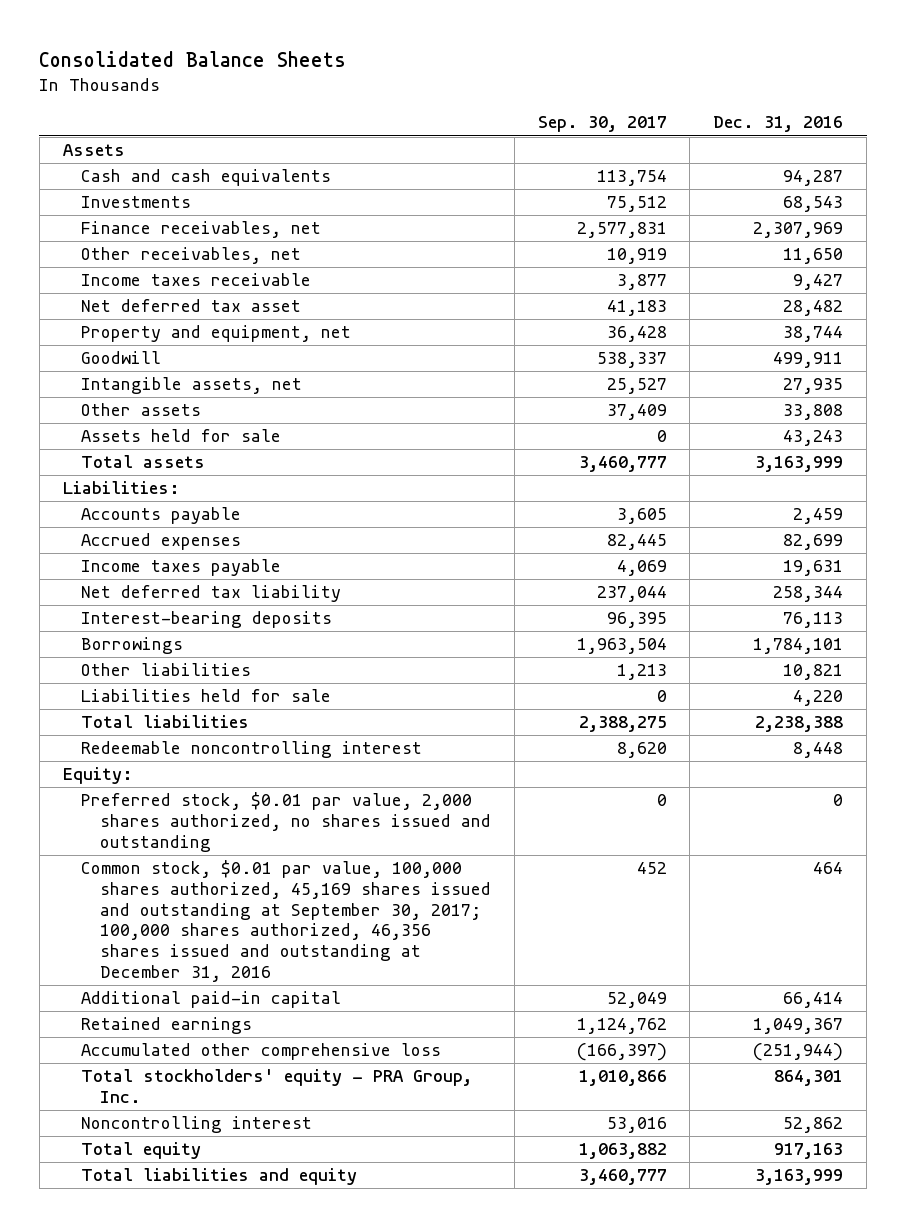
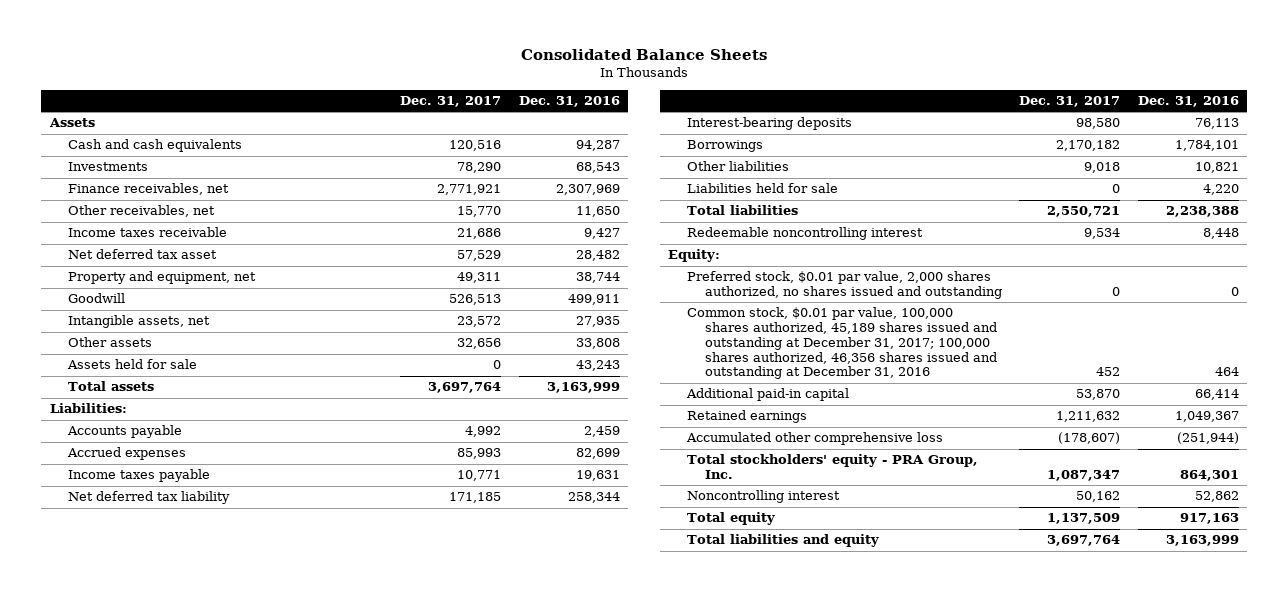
- | Sep. 30, 2017 | Dec. 31, 2016
+ | Dec. 31, 2017 | Dec. 31, 2016
- Common stock, $0.01 par value, 100,000 shares authorized, 45,169 shares issued and outstanding at September 30, 2017; 100,000 shares authorized, 46,356 shares issued and outstanding at December 31, 2016 | 452 | 464
+ Common stock, $0.01 par value, 100,000 shares authorized, 45,189 shares issued and outstanding at December 31, 2017; 100,000 shares authorized, 46,356 shares issued and outstanding at December 31, 2016 | 452 | 464

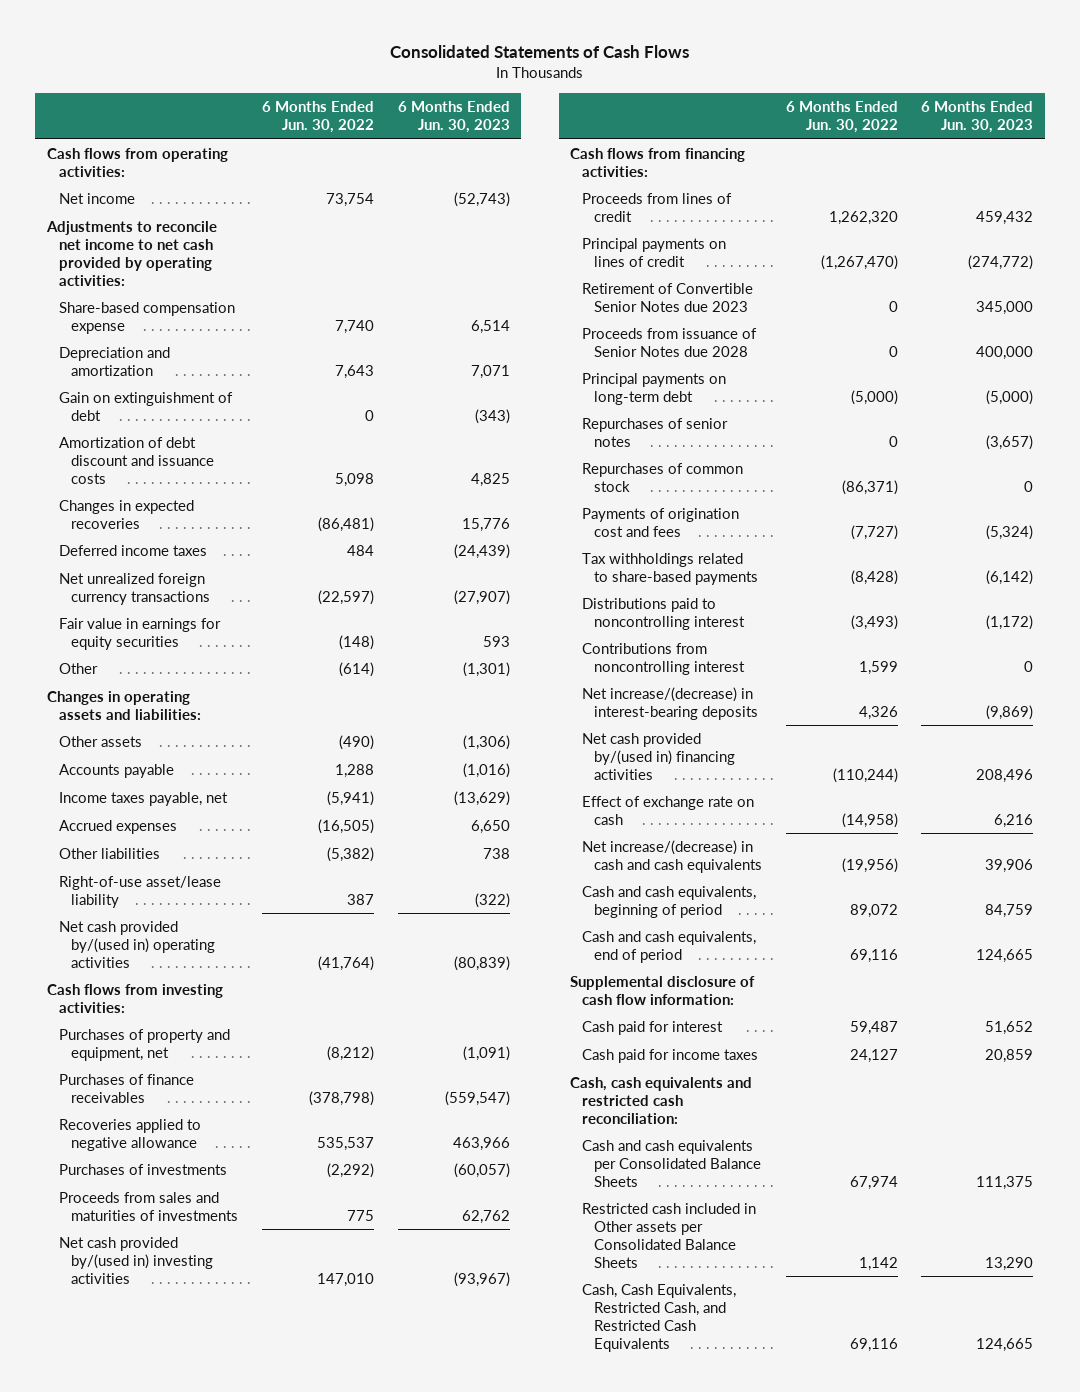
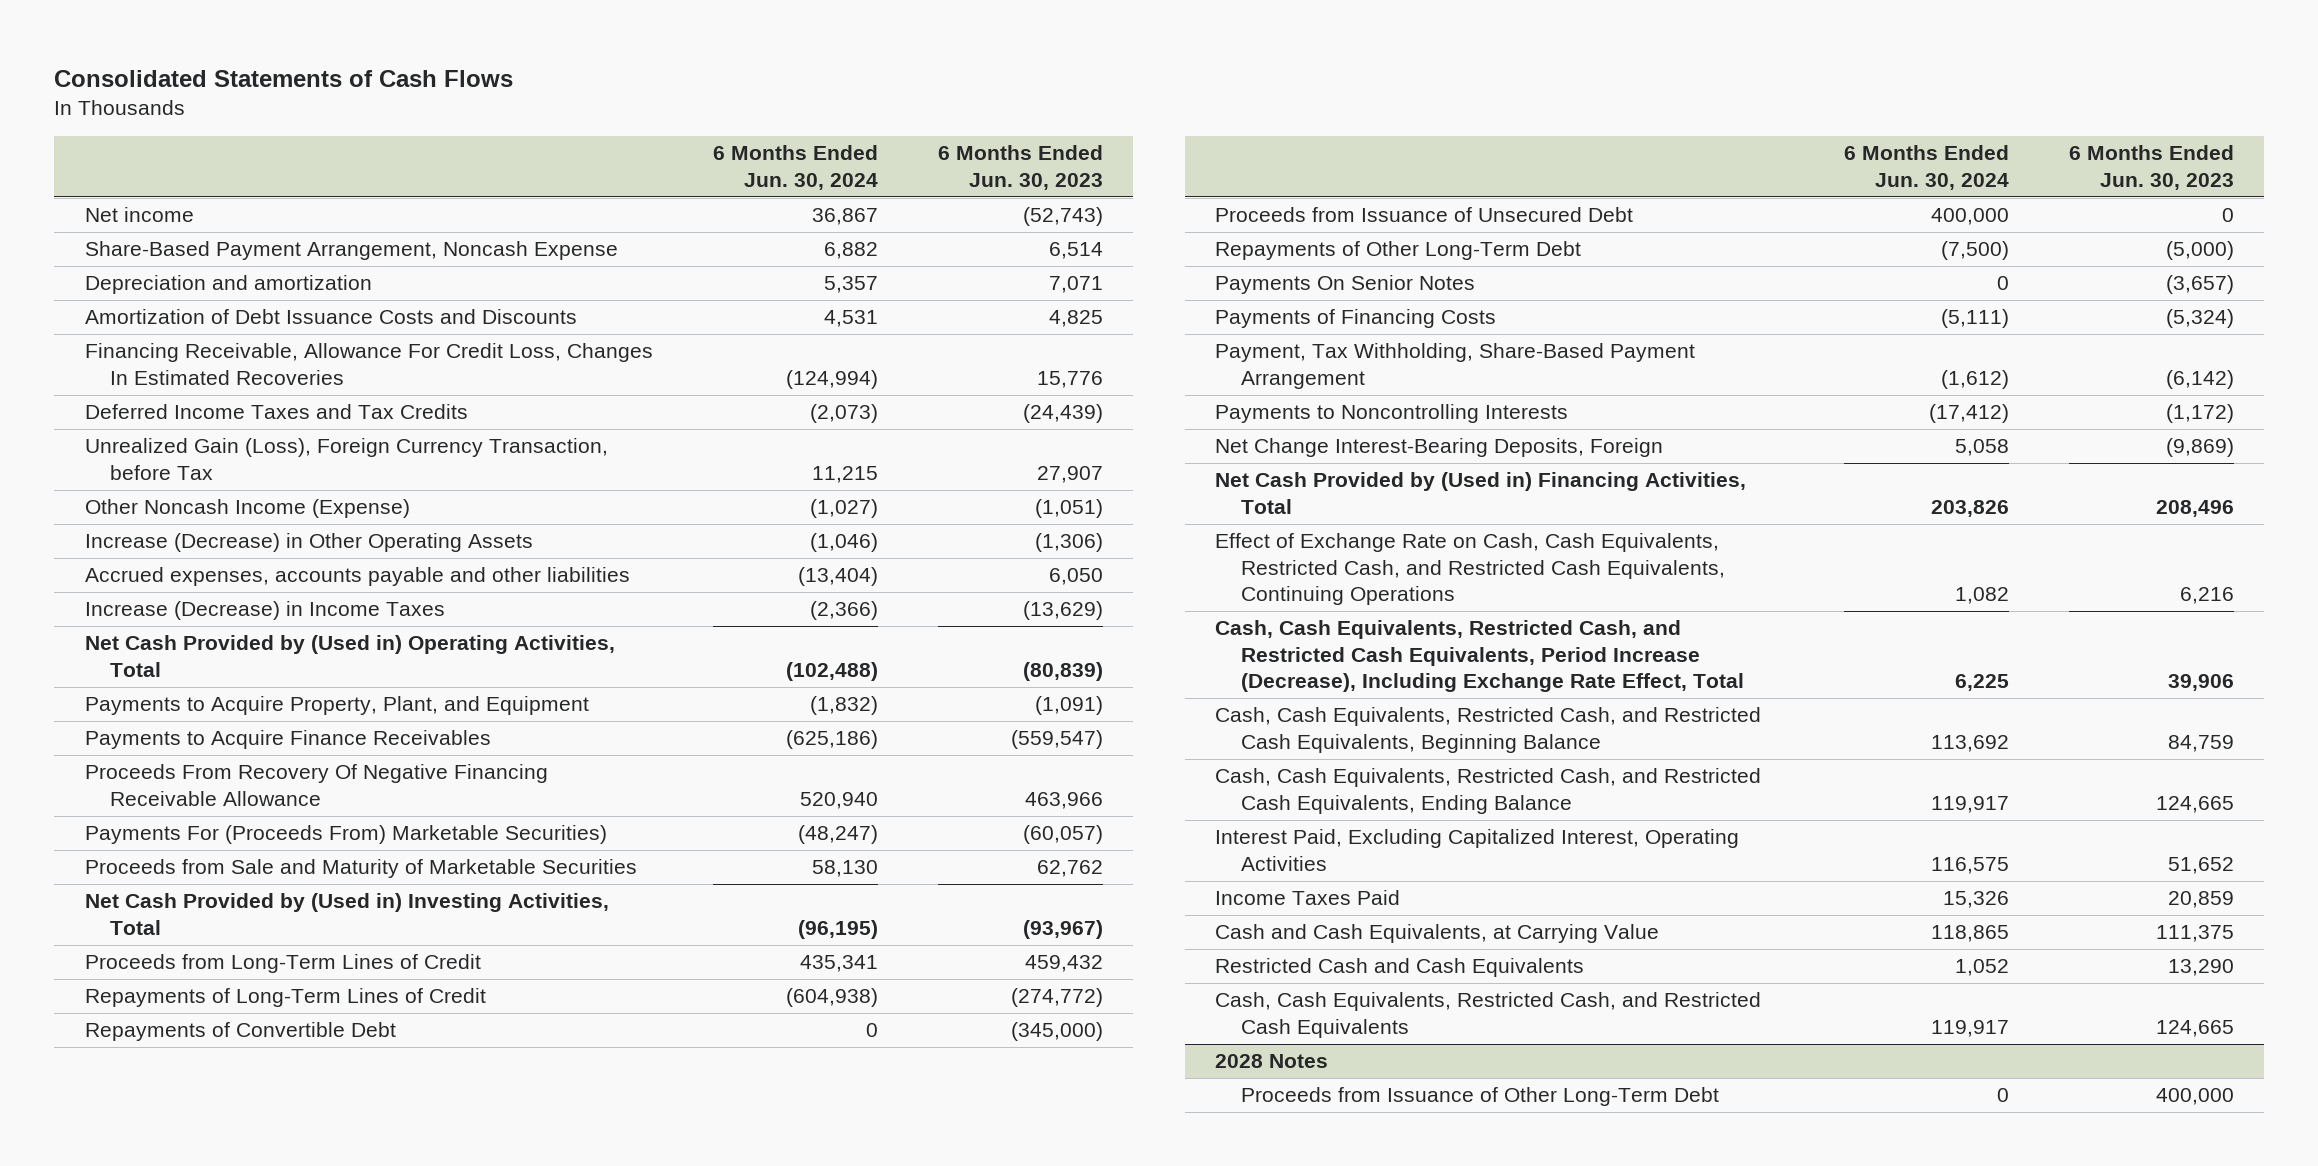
- | 6 Months Ended Jun. 30, 2022 | 6 Months Ended Jun. 30, 2023
+ | 6 Months Ended Jun. 30, 2024 | 6 Months Ended Jun. 30, 2023
- Cash flows from operating activities:
- Adjustments to reconcile net income to net cash provided by operating activities:
- Share-based compensation expense | 7,740 | 6,514
+ Share-Based Payment Arrangement, Noncash Expense | 6,882 | 6,514
- Gain on extinguishment of debt | 0 | (343)
- Amortization of debt discount and issuance costs | 5,098 | 4,825
- Changes in expected recoveries | (86,481) | 15,776
- Deferred income taxes | 484 | (24,439)
- Net unrealized foreign currency transactions | (22,597) | (27,907)
- Fair value in earnings for equity securities | (148) | 593
- Other | (614) | (1,301)
- Changes in operating assets and liabilities:
- Other assets | (490) | (1,306)
- Accounts payable | 1,288 | (1,016)
- Income taxes payable, net | (5,941) | (13,629)
- Accrued expenses | (16,505) | 6,650
- Other liabilities | (5,382) | 738
- Right-of-use asset/lease liability | 387 | (322)
- Net cash provided by/(used in) operating activities | (41,764) | (80,839)
- Cash flows from investing activities:
- Purchases of property and equipment, net | (8,212) | (1,091)
- Purchases of finance receivables | (378,798) | (559,547)
- Recoveries applied to negative allowance | 535,537 | 463,966
- Purchases of investments | (2,292) | (60,057)
- Proceeds from sales and maturities of investments | 775 | 62,762
- Net cash provided by/(used in) investing activities | 147,010 | (93,967)
- Cash flows from financing activities:
- Proceeds from lines of credit | 1,262,320 | 459,432
- Principal payments on lines of credit | (1,267,470) | (274,772)
- Retirement of Convertible Senior Notes due 2023 | 0 | 345,000
- Proceeds from issuance of Senior Notes due 2028 | 0 | 400,000
- Principal payments on long-term debt | (5,000) | (5,000)
- Repurchases of senior notes | 0 | (3,657)
- Repurchases of common stock | (86,371) | 0
- Payments of origination cost and fees | (7,727) | (5,324)
- Tax withholdings related to share-based payments | (8,428) | (6,142)
- Distributions paid to noncontrolling interest | (3,493) | (1,172)
- Contributions from noncontrolling interest | 1,599 | 0
- Net increase/(decrease) in interest-bearing deposits | 4,326 | (9,869)
- Net cash provided by/(used in) financing activities | (110,244) | 208,496
- Effect of exchange rate on cash | (14,958) | 6,216
- Net increase/(decrease) in cash and cash equivalents | (19,956) | 39,906
- Cash and cash equivalents, beginning of period | 89,072 | 84,759
- Cash and cash equivalents, end of period | 69,116 | 124,665
- Supplemental disclosure of cash flow information:
- Cash paid for interest | 59,487 | 51,652
- Cash paid for income taxes | 24,127 | 20,859
- Cash, cash equivalents and restricted cash reconciliation:
- Cash and cash equivalents per Consolidated Balance Sheets | 67,974 | 111,375
- Restricted cash included in Other assets per Consolidated Balance Sheets | 1,142 | 13,290
+ Amortization of Debt Issuance Costs and Discounts | 4,531 | 4,825
+ Financing Receivable, Allowance For Credit Loss, Changes In Estimated Recoveries | (124,994) | 15,776
+ Deferred Income Taxes and Tax Credits | (2,073) | (24,439)
+ Unrealized Gain (Loss), Foreign Currency Transaction, before Tax | 11,215 | 27,907
+ Other Noncash Income (Expense) | (1,027) | (1,051)
+ Increase (Decrease) in Other Operating Assets | (1,046) | (1,306)
+ Accrued expenses, accounts payable and other liabilities | (13,404) | 6,050
+ Increase (Decrease) in Income Taxes | (2,366) | (13,629)
+ Net Cash Provided by (Used in) Operating Activities, Total | (102,488) | (80,839)
+ Payments to Acquire Property, Plant, and Equipment | (1,832) | (1,091)
+ Payments to Acquire Finance Receivables | (625,186) | (559,547)
+ Proceeds From Recovery Of Negative Financing Receivable Allowance | 520,940 | 463,966
+ Payments For (Proceeds From) Marketable Securities) | (48,247) | (60,057)
+ Proceeds from Sale and Maturity of Marketable Securities | 58,130 | 62,762
+ Net Cash Provided by (Used in) Investing Activities, Total | (96,195) | (93,967)
+ Proceeds from Long-Term Lines of Credit | 435,341 | 459,432
+ Repayments of Long-Term Lines of Credit | (604,938) | (274,772)
+ Repayments of Convertible Debt | 0 | (345,000)
+ Proceeds from Issuance of Unsecured Debt | 400,000 | 0
+ Repayments of Other Long-Term Debt | (7,500) | (5,000)
+ Payments On Senior Notes | 0 | (3,657)
+ Payments of Financing Costs | (5,111) | (5,324)
+ Payment, Tax Withholding, Share-Based Payment Arrangement | (1,612) | (6,142)
+ Payments to Noncontrolling Interests | (17,412) | (1,172)
+ Net Change Interest-Bearing Deposits, Foreign | 5,058 | (9,869)
+ Net Cash Provided by (Used in) Financing Activities, Total | 203,826 | 208,496
+ Effect of Exchange Rate on Cash, Cash Equivalents, Restricted Cash, and Restricted Cash Equivalents, Continuing Operations | 1,082 | 6,216
+ Cash, Cash Equivalents, Restricted Cash, and Restricted Cash Equivalents, Period Increase (Decrease), Including Exchange Rate Effect, Total | 6,225 | 39,906
+ Cash, Cash Equivalents, Restricted Cash, and Restricted Cash Equivalents, Beginning Balance | 113,692 | 84,759
+ Cash, Cash Equivalents, Restricted Cash, and Restricted Cash Equivalents, Ending Balance | 119,917 | 124,665
+ Interest Paid, Excluding Capitalized Interest, Operating Activities | 116,575 | 51,652
+ Income Taxes Paid | 15,326 | 20,859
+ Cash and Cash Equivalents, at Carrying Value | 118,865 | 111,375
+ Restricted Cash and Cash Equivalents | 1,052 | 13,290
+ 2028 Notes
+ Proceeds from Issuance of Other Long-Term Debt | 0 | 400,000

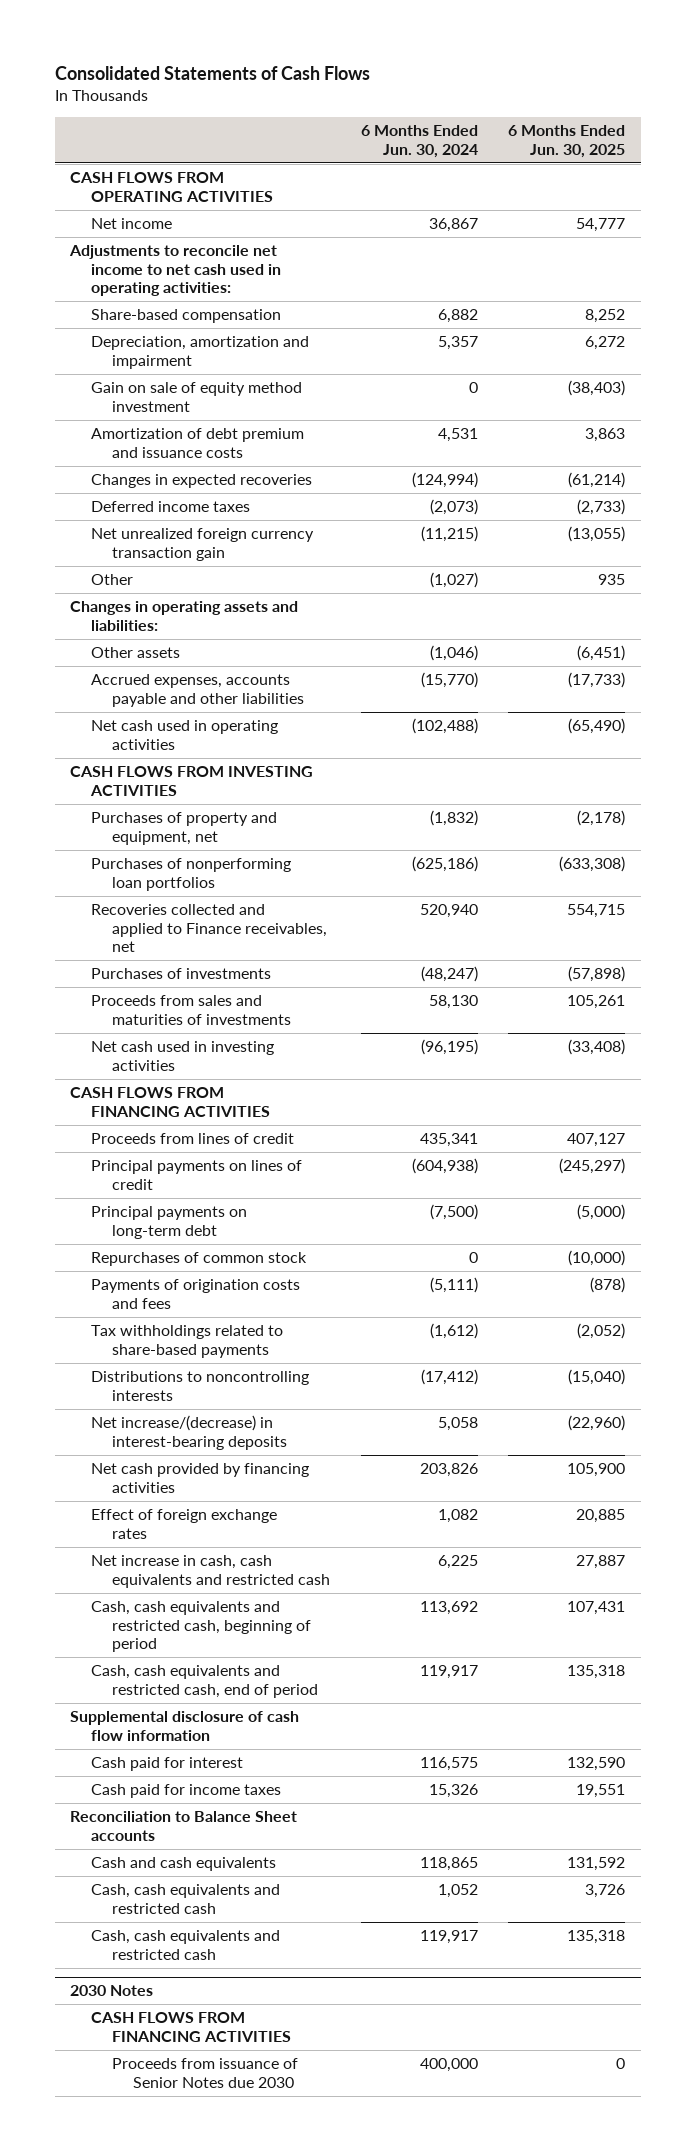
- | 6 Months Ended Jun. 30, 2024 | 6 Months Ended Jun. 30, 2023
+ | 6 Months Ended Jun. 30, 2024 | 6 Months Ended Jun. 30, 2025
+ CASH FLOWS FROM OPERATING ACTIVITIES
- Share-Based Payment Arrangement, Noncash Expense | 6,882 | 6,514
- Depreciation and amortization | 5,357 | 7,071
- Amortization of Debt Issuance Costs and Discounts | 4,531 | 4,825
- Financing Receivable, Allowance For Credit Loss, Changes In Estimated Recoveries | (124,994) | 15,776
- Deferred Income Taxes and Tax Credits | (2,073) | (24,439)
- Unrealized Gain (Loss), Foreign Currency Transaction, before Tax | 11,215 | 27,907
- Other Noncash Income (Expense) | (1,027) | (1,051)
- Increase (Decrease) in Other Operating Assets | (1,046) | (1,306)
- Accrued expenses, accounts payable and other liabilities | (13,404) | 6,050
- Increase (Decrease) in Income Taxes | (2,366) | (13,629)
- Net Cash Provided by (Used in) Operating Activities, Total | (102,488) | (80,839)
- Payments to Acquire Property, Plant, and Equipment | (1,832) | (1,091)
- Payments to Acquire Finance Receivables | (625,186) | (559,547)
- Proceeds From Recovery Of Negative Financing Receivable Allowance | 520,940 | 463,966
- Payments For (Proceeds From) Marketable Securities) | (48,247) | (60,057)
- Proceeds from Sale and Maturity of Marketable Securities | 58,130 | 62,762
- Net Cash Provided by (Used in) Investing Activities, Total | (96,195) | (93,967)
- Proceeds from Long-Term Lines of Credit | 435,341 | 459,432
- Repayments of Long-Term Lines of Credit | (604,938) | (274,772)
- Repayments of Convertible Debt | 0 | (345,000)
- Proceeds from Issuance of Unsecured Debt | 400,000 | 0
- Repayments of Other Long-Term Debt | (7,500) | (5,000)
- Payments On Senior Notes | 0 | (3,657)
- Payments of Financing Costs | (5,111) | (5,324)
- Payment, Tax Withholding, Share-Based Payment Arrangement | (1,612) | (6,142)
- Payments to Noncontrolling Interests | (17,412) | (1,172)
- Net Change Interest-Bearing Deposits, Foreign | 5,058 | (9,869)
- Net Cash Provided by (Used in) Financing Activities, Total | 203,826 | 208,496
- Effect of Exchange Rate on Cash, Cash Equivalents, Restricted Cash, and Restricted Cash Equivalents, Continuing Operations | 1,082 | 6,216
- Cash, Cash Equivalents, Restricted Cash, and Restricted Cash Equivalents, Period Increase (Decrease), Including Exchange Rate Effect, Total | 6,225 | 39,906
- Cash, Cash Equivalents, Restricted Cash, and Restricted Cash Equivalents, Beginning Balance | 113,692 | 84,759
- Cash, Cash Equivalents, Restricted Cash, and Restricted Cash Equivalents, Ending Balance | 119,917 | 124,665
- Interest Paid, Excluding Capitalized Interest, Operating Activities | 116,575 | 51,652
- Income Taxes Paid | 15,326 | 20,859
- Cash and Cash Equivalents, at Carrying Value | 118,865 | 111,375
- Restricted Cash and Cash Equivalents | 1,052 | 13,290
- Cash, Cash Equivalents, Restricted Cash, and Restricted Cash Equivalents | 119,917 | 124,665
- 2028 Notes
- Proceeds from Issuance of Other Long-Term Debt | 0 | 400,000
+ Adjustments to reconcile net income to net cash used in operating activities:
+ Share-based compensation | 6,882 | 8,252
+ Depreciation, amortization and impairment | 5,357 | 6,272
+ Gain on sale of equity method investment | 0 | (38,403)
+ Amortization of debt premium and issuance costs | 4,531 | 3,863
+ Changes in expected recoveries | (124,994) | (61,214)
+ Deferred income taxes | (2,073) | (2,733)
+ Net unrealized foreign currency transaction gain | (11,215) | (13,055)
+ Other | (1,027) | 935
+ Changes in operating assets and liabilities:
+ Other assets | (1,046) | (6,451)
+ Accrued expenses, accounts payable and other liabilities | (15,770) | (17,733)
+ Net cash used in operating activities | (102,488) | (65,490)
+ CASH FLOWS FROM INVESTING ACTIVITIES
+ Purchases of property and equipment, net | (1,832) | (2,178)
+ Purchases of nonperforming loan portfolios | (625,186) | (633,308)
+ Recoveries collected and applied to Finance receivables, net | 520,940 | 554,715
+ Purchases of investments | (48,247) | (57,898)
+ Proceeds from sales and maturities of investments | 58,130 | 105,261
+ Net cash used in investing activities | (96,195) | (33,408)
+ CASH FLOWS FROM FINANCING ACTIVITIES
+ Proceeds from lines of credit | 435,341 | 407,127
+ Principal payments on lines of credit | (604,938) | (245,297)
+ Principal payments on long-term debt | (7,500) | (5,000)
+ Repurchases of common stock | 0 | (10,000)
+ Payments of origination costs and fees | (5,111) | (878)
+ Tax withholdings related to share-based payments | (1,612) | (2,052)
+ Distributions to noncontrolling interests | (17,412) | (15,040)
+ Net increase/(decrease) in interest-bearing deposits | 5,058 | (22,960)
+ Net cash provided by financing activities | 203,826 | 105,900
+ Effect of foreign exchange rates | 1,082 | 20,885
+ Net increase in cash, cash equivalents and restricted cash | 6,225 | 27,887
+ Cash, cash equivalents and restricted cash, beginning of period | 113,692 | 107,431
+ Cash, cash equivalents and restricted cash, end of period | 119,917 | 135,318
+ Supplemental disclosure of cash flow information
+ Cash paid for interest | 116,575 | 132,590
+ Cash paid for income taxes | 15,326 | 19,551
+ Reconciliation to Balance Sheet accounts
+ Cash and cash equivalents | 118,865 | 131,592
+ Cash, cash equivalents and restricted cash | 1,052 | 3,726
+ Cash, cash equivalents and restricted cash | 119,917 | 135,318
+ 2030 Notes
+ CASH FLOWS FROM FINANCING ACTIVITIES
+ Proceeds from issuance of Senior Notes due 2030 | 400,000 | 0

